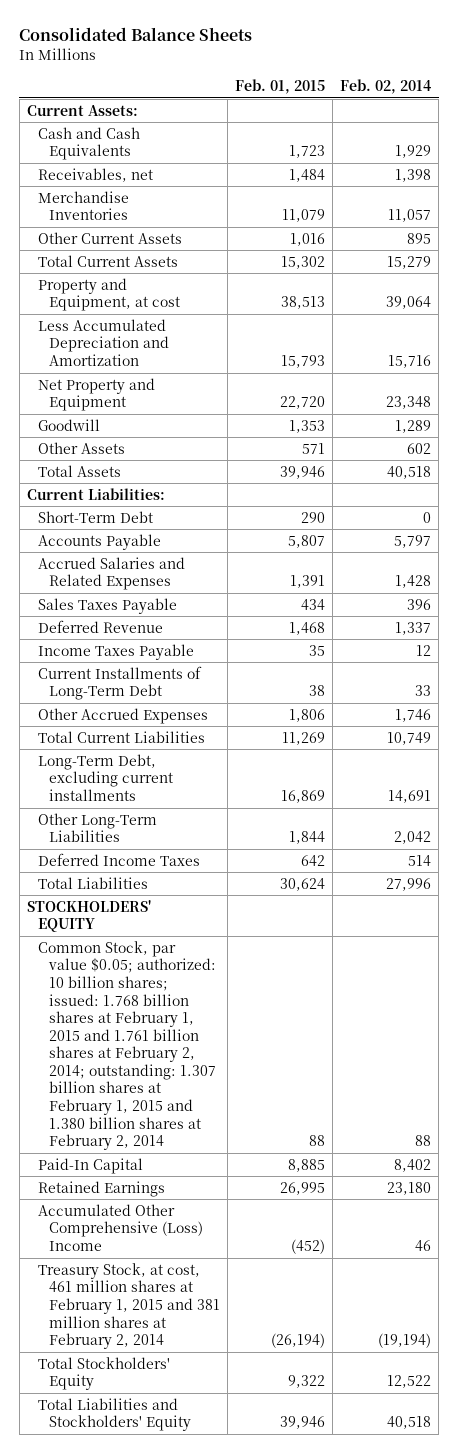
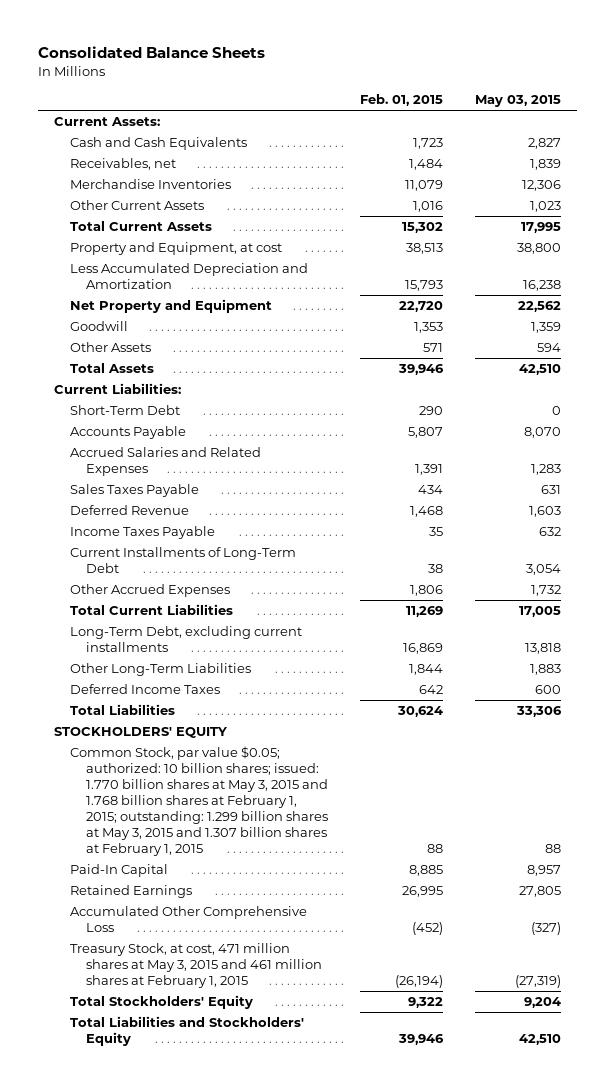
- | Feb. 01, 2015 | Feb. 02, 2014
+ | Feb. 01, 2015 | May 03, 2015
- Common Stock, par value $0.05; authorized: 10 billion shares; issued: 1.768 billion shares at February 1, 2015 and 1.761 billion shares at February 2, 2014; outstanding: 1.307 billion shares at February 1, 2015 and 1.380 billion shares at February 2, 2014 | 88 | 88
+ Common Stock, par value $0.05; authorized: 10 billion shares; issued: 1.770 billion shares at May 3, 2015 and 1.768 billion shares at February 1, 2015; outstanding: 1.299 billion shares at May 3, 2015 and 1.307 billion shares at February 1, 2015 | 88 | 88
- Accumulated Other Comprehensive (Loss) Income | (452) | 46
- Treasury Stock, at cost, 461 million shares at February 1, 2015 and 381 million shares at February 2, 2014 | (26,194) | (19,194)
+ Accumulated Other Comprehensive Loss | (452) | (327)
+ Treasury Stock, at cost, 471 million shares at May 3, 2015 and 461 million shares at February 1, 2015 | (26,194) | (27,319)

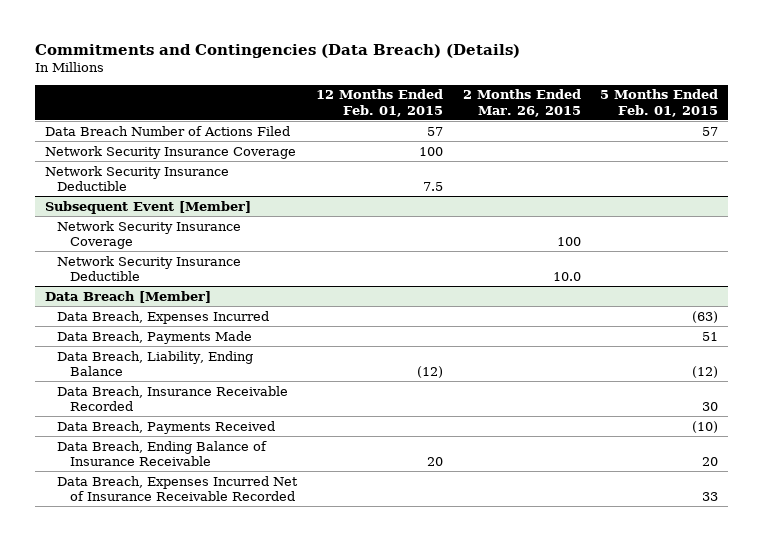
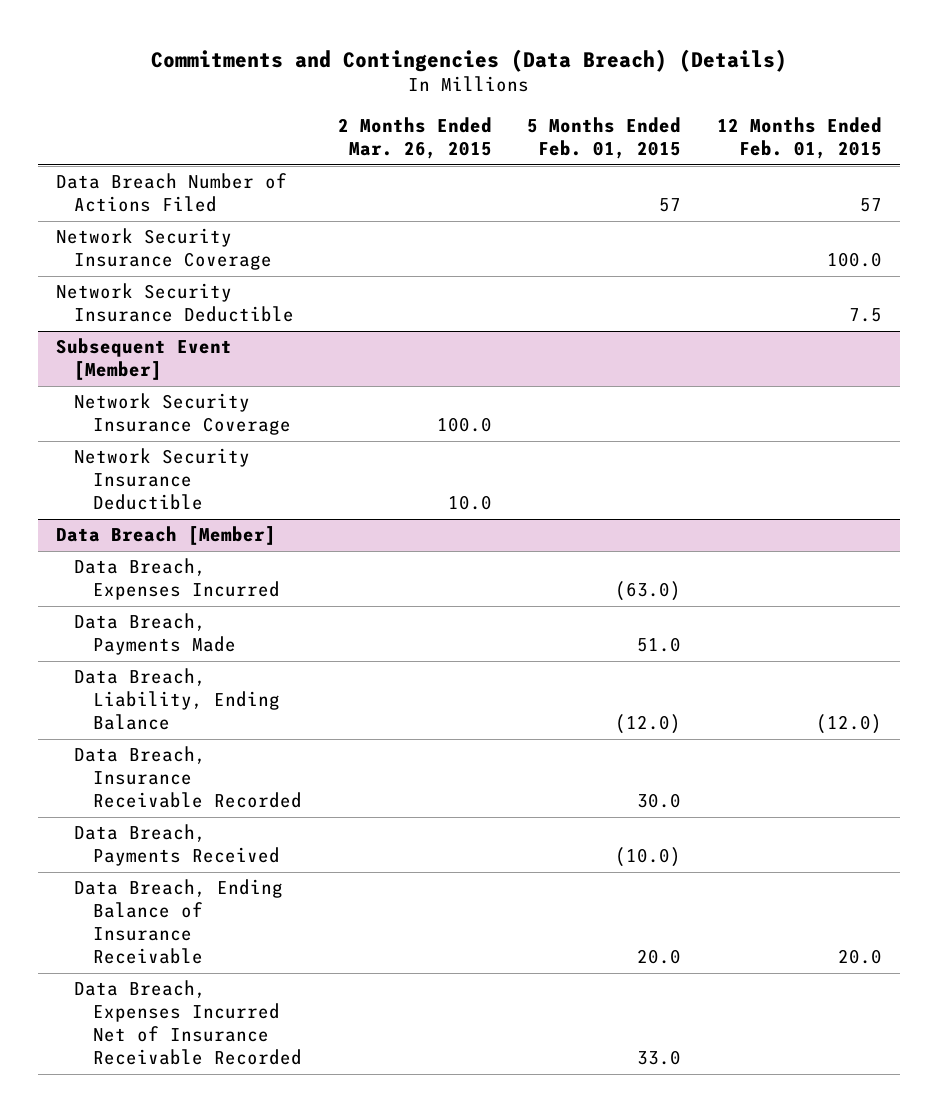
- | 12 Months Ended Feb. 01, 2015 | 2 Months Ended Mar. 26, 2015 | 5 Months Ended Feb. 01, 2015
+ | 2 Months Ended Mar. 26, 2015 | 5 Months Ended Feb. 01, 2015 | 12 Months Ended Feb. 01, 2015
- Network Security Insurance Coverage | 100 | |
+ Network Security Insurance Coverage | | | 100.0
@ Subsequent Event [Member]
- Network Security Insurance Coverage | | 100 |
+ Network Security Insurance Coverage | 100.0 | |
@ Data Breach [Member]
- Data Breach, Expenses Incurred | | | (63)
- Data Breach, Payments Made | | | 51
- Data Breach, Liability, Ending Balance | (12) | | (12)
- Data Breach, Insurance Receivable Recorded | | | 30
- Data Breach, Payments Received | | | (10)
- Data Breach, Ending Balance of Insurance Receivable | 20 | | 20
- Data Breach, Expenses Incurred Net of Insurance Receivable Recorded | | | 33
+ Data Breach, Expenses Incurred | | (63.0) |
+ Data Breach, Payments Made | | 51.0 |
+ Data Breach, Liability, Ending Balance | | (12.0) | (12.0)
+ Data Breach, Insurance Receivable Recorded | | 30.0 |
+ Data Breach, Payments Received | | (10.0) |
+ Data Breach, Ending Balance of Insurance Receivable | | 20.0 | 20.0
+ Data Breach, Expenses Incurred Net of Insurance Receivable Recorded | | 33.0 |

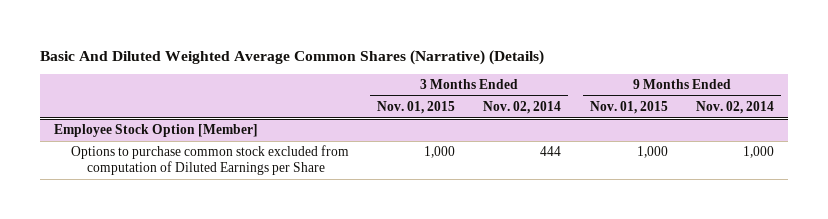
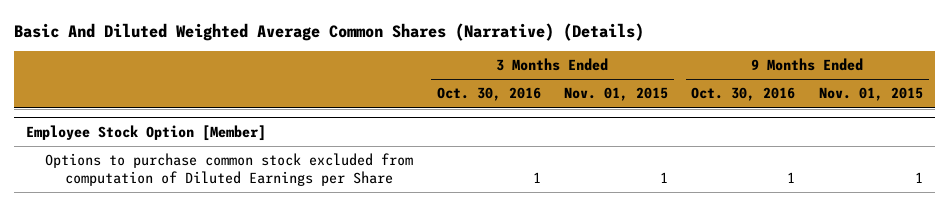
- | 3 Months Ended Nov. 01, 2015 | 3 Months Ended Nov. 02, 2014 | 9 Months Ended Nov. 01, 2015 | 9 Months Ended Nov. 02, 2014
+ | 3 Months Ended Oct. 30, 2016 | 3 Months Ended Nov. 01, 2015 | 9 Months Ended Oct. 30, 2016 | 9 Months Ended Nov. 01, 2015
@ Employee Stock Option [Member]
- Options to purchase common stock excluded from computation of Diluted Earnings per Share | 1,000 | 444 | 1,000 | 1,000
+ Options to purchase common stock excluded from computation of Diluted Earnings per Share | 1 | 1 | 1 | 1

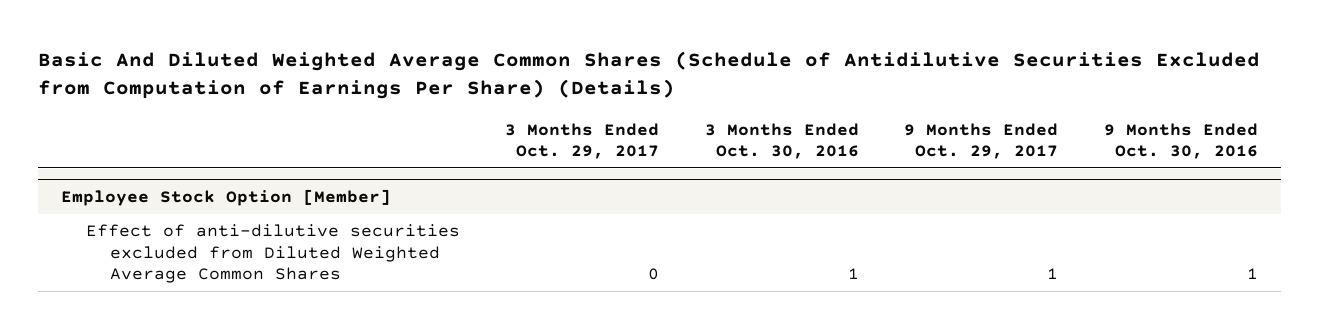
- Basic And Diluted Weighted Average Common Shares (Narrative) (Details)
+ Basic And Diluted Weighted Average Common Shares (Schedule of Antidilutive Securities Excluded from Computation of Earnings Per Share) (Details)
- | 3 Months Ended Oct. 30, 2016 | 3 Months Ended Nov. 01, 2015 | 9 Months Ended Oct. 30, 2016 | 9 Months Ended Nov. 01, 2015
+ | 3 Months Ended Oct. 29, 2017 | 3 Months Ended Oct. 30, 2016 | 9 Months Ended Oct. 29, 2017 | 9 Months Ended Oct. 30, 2016
@ Employee Stock Option [Member]
- Options to purchase common stock excluded from computation of Diluted Earnings per Share | 1 | 1 | 1 | 1
+ Effect of anti-dilutive securities excluded from Diluted Weighted Average Common Shares | 0 | 1 | 1 | 1

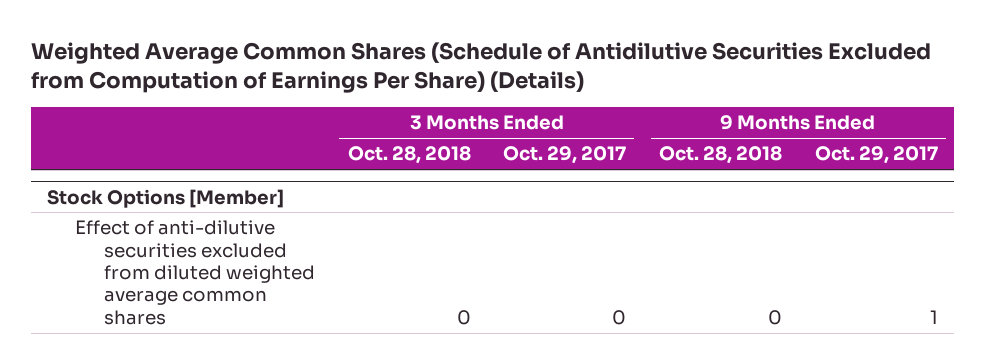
- Basic And Diluted Weighted Average Common Shares (Schedule of Antidilutive Securities Excluded from Computation of Earnings Per Share) (Details)
+ Weighted Average Common Shares (Schedule of Antidilutive Securities Excluded from Computation of Earnings Per Share) (Details)
- | 3 Months Ended Oct. 29, 2017 | 3 Months Ended Oct. 30, 2016 | 9 Months Ended Oct. 29, 2017 | 9 Months Ended Oct. 30, 2016
+ | 3 Months Ended Oct. 28, 2018 | 3 Months Ended Oct. 29, 2017 | 9 Months Ended Oct. 28, 2018 | 9 Months Ended Oct. 29, 2017
- Employee Stock Option [Member]
- Effect of anti-dilutive securities excluded from Diluted Weighted Average Common Shares | 0 | 1 | 1 | 1
+ Stock Options [Member]
+ Effect of anti-dilutive securities excluded from diluted weighted average common shares | 0 | 0 | 0 | 1

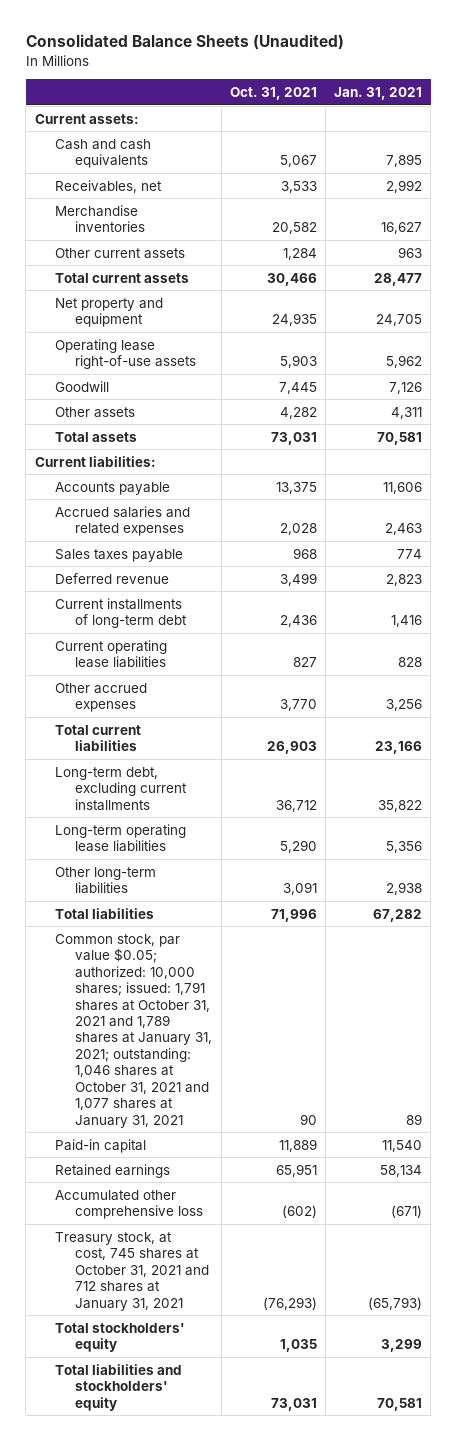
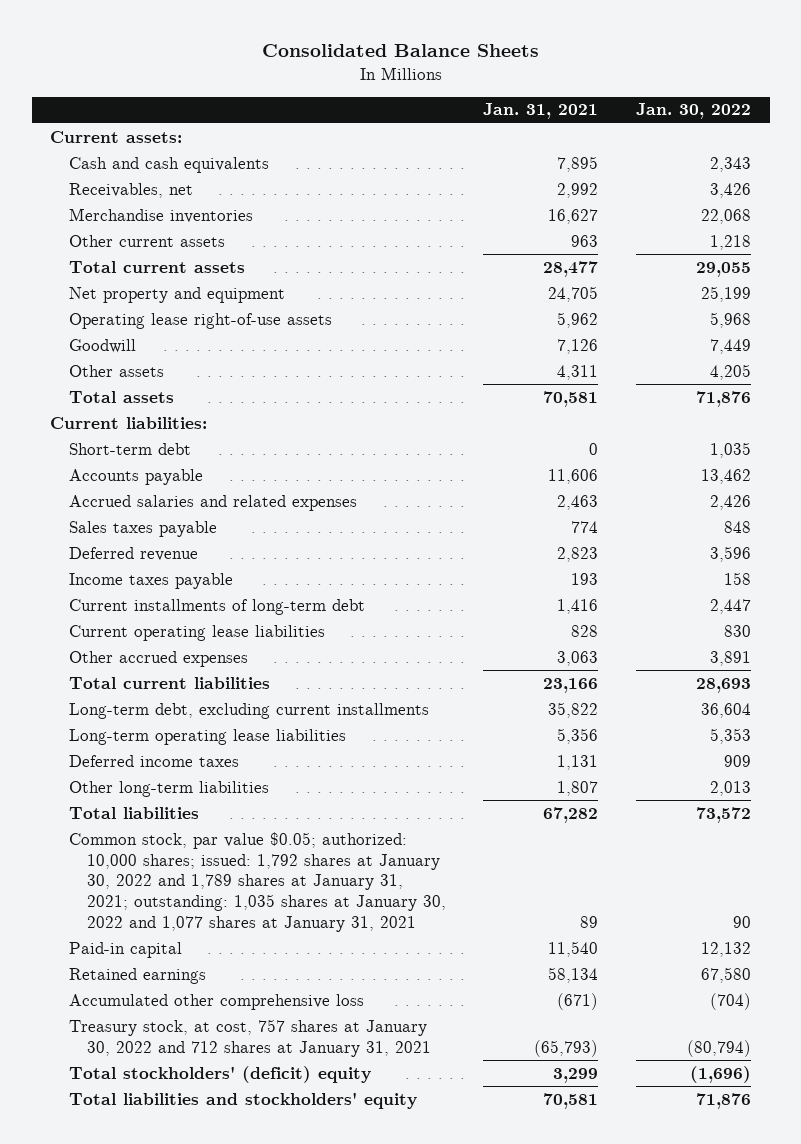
- Consolidated Balance Sheets (Unaudited)
+ Consolidated Balance Sheets
- | Oct. 31, 2021 | Jan. 31, 2021
+ | Jan. 31, 2021 | Jan. 30, 2022
+ Short-term debt | 0 | 1,035
+ Income taxes payable | 193 | 158
- Other accrued expenses | 3,770 | 3,256
+ Other accrued expenses | 3,063 | 3,891
- Other long-term liabilities | 3,091 | 2,938
+ Deferred income taxes | 1,131 | 909
+ Other long-term liabilities | 1,807 | 2,013
- Common stock, par value $0.05; authorized: 10,000 shares; issued: 1,791 shares at October 31, 2021 and 1,789 shares at January 31, 2021; outstanding: 1,046 shares at October 31, 2021 and 1,077 shares at January 31, 2021 | 90 | 89
+ Common stock, par value $0.05; authorized: 10,000 shares; issued: 1,792 shares at January 30, 2022 and 1,789 shares at January 31, 2021; outstanding: 1,035 shares at January 30, 2022 and 1,077 shares at January 31, 2021 | 89 | 90
- Treasury stock, at cost, 745 shares at October 31, 2021 and 712 shares at January 31, 2021 | (76,293) | (65,793)
- Total stockholders' equity | 1,035 | 3,299
+ Treasury stock, at cost, 757 shares at January 30, 2022 and 712 shares at January 31, 2021 | (65,793) | (80,794)
+ Total stockholders' (deficit) equity | 3,299 | (1,696)

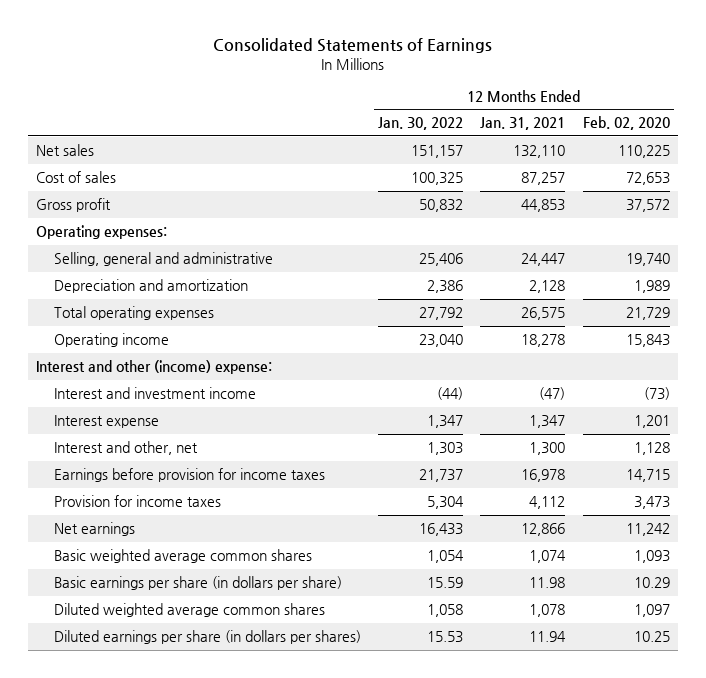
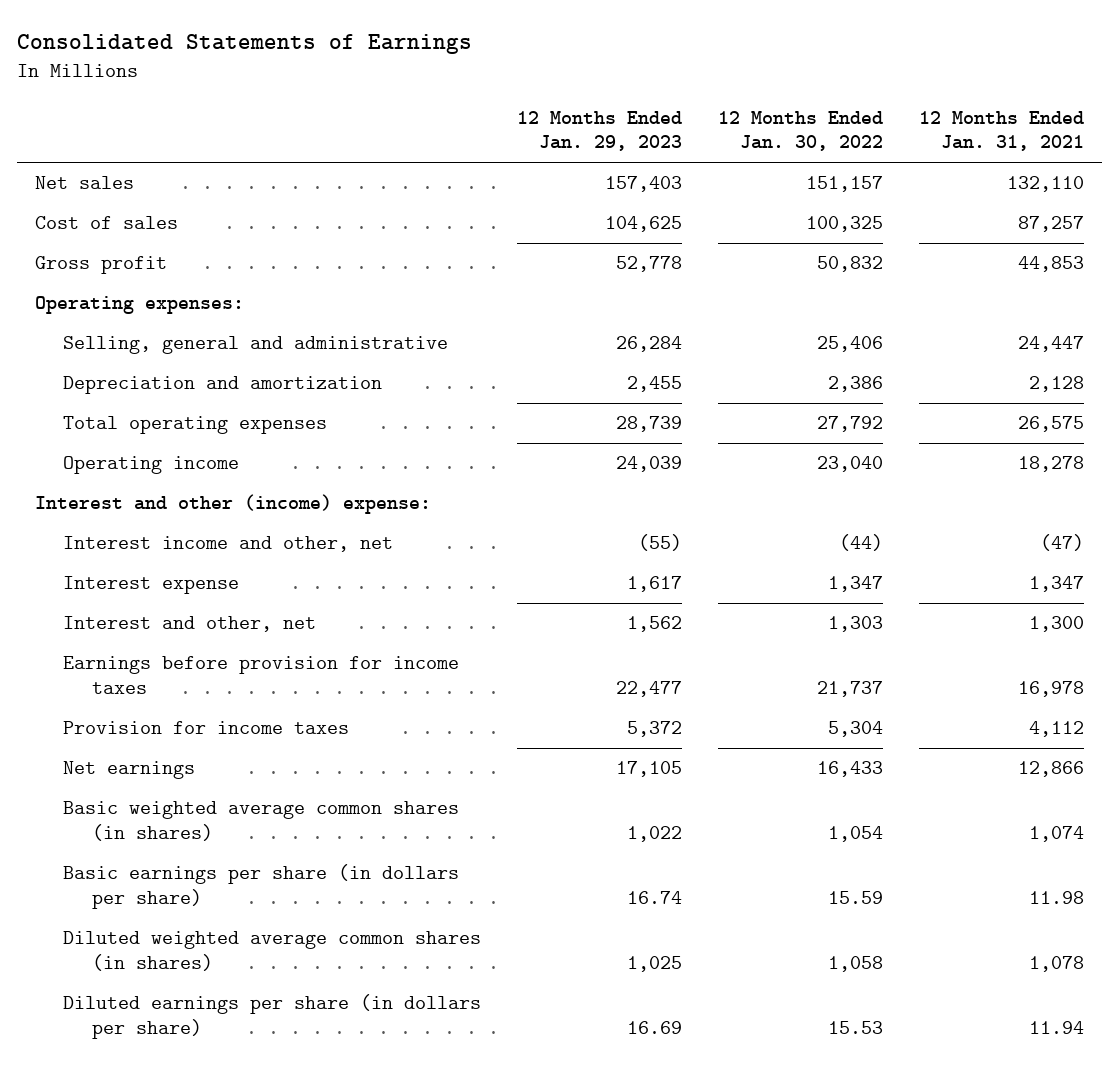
- | 12 Months Ended Jan. 30, 2022 | 12 Months Ended Jan. 31, 2021 | 12 Months Ended Feb. 02, 2020
+ | 12 Months Ended Jan. 29, 2023 | 12 Months Ended Jan. 30, 2022 | 12 Months Ended Jan. 31, 2021
- Interest and investment income | (44) | (47) | (73)
+ Interest income and other, net | (55) | (44) | (47)
- Basic weighted average common shares | 1,054 | 1,074 | 1,093
+ Basic weighted average common shares (in shares) | 1,022 | 1,054 | 1,074
- Diluted weighted average common shares | 1,058 | 1,078 | 1,097
- Diluted earnings per share (in dollars per shares) | 15.53 | 11.94 | 10.25
+ Diluted weighted average common shares (in shares) | 1,025 | 1,058 | 1,078
+ Diluted earnings per share (in dollars per share) | 16.69 | 15.53 | 11.94

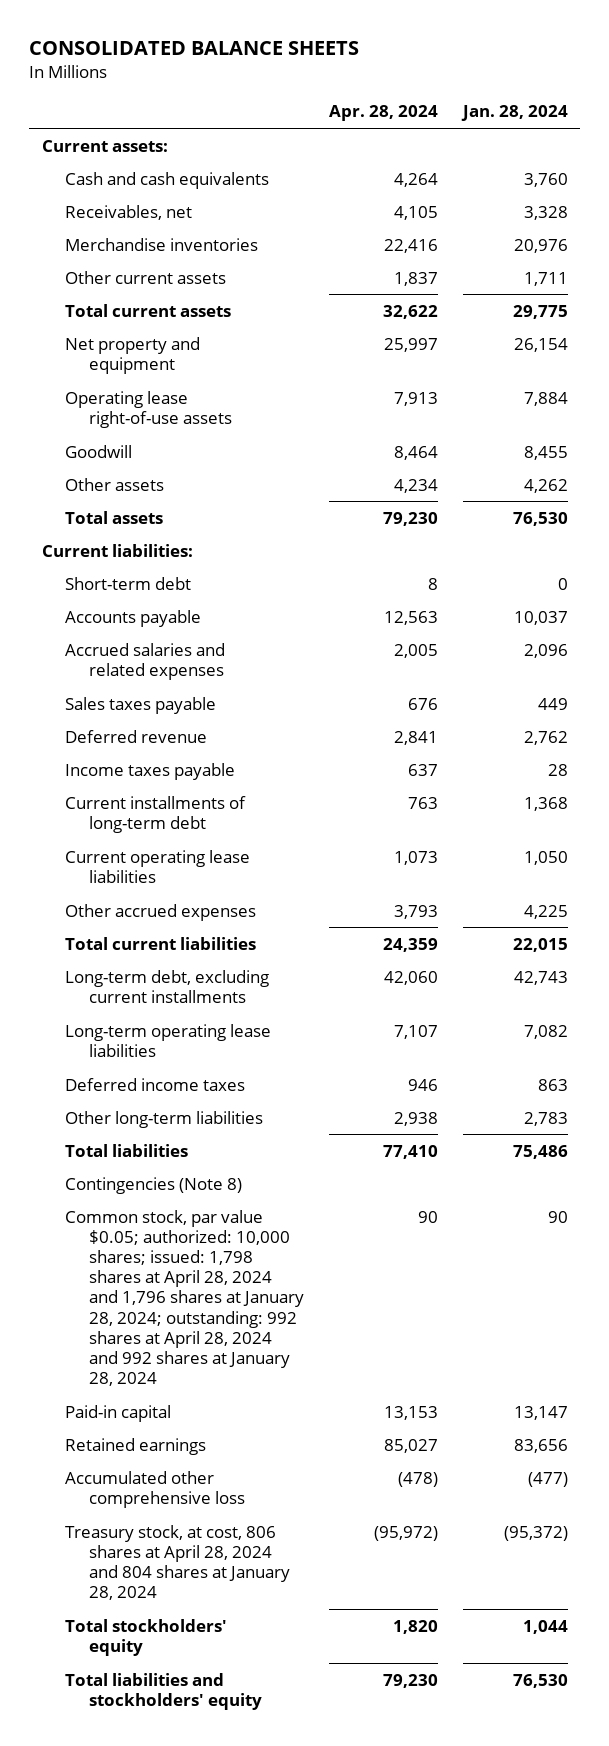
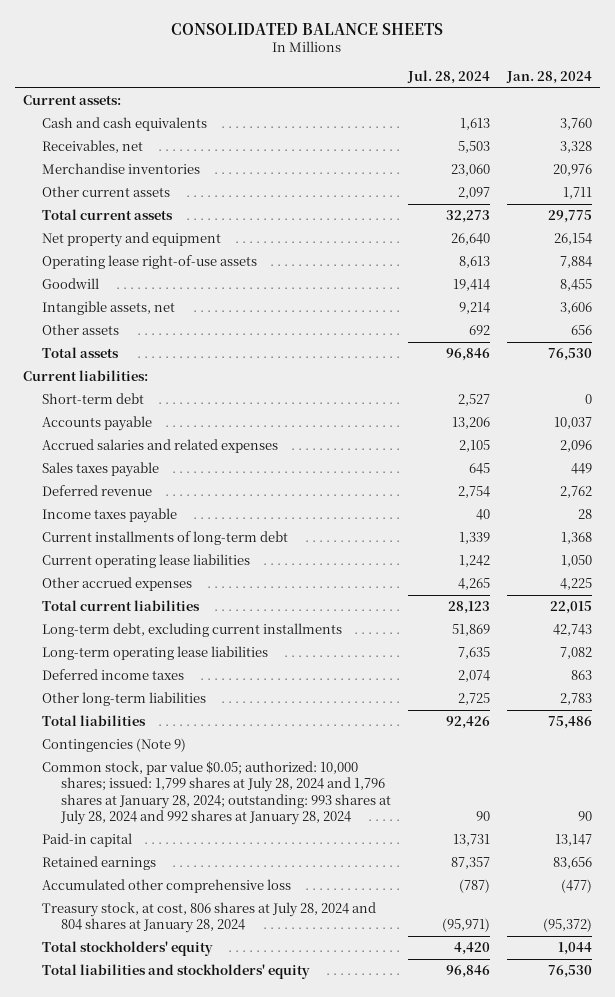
- | Apr. 28, 2024 | Jan. 28, 2024
+ | Jul. 28, 2024 | Jan. 28, 2024
- Other assets | 4,234 | 4,262
+ Intangible assets, net | 9,214 | 3,606
+ Other assets | 692 | 656
- Contingencies (Note 8)
- Common stock, par value $0.05; authorized: 10,000 shares; issued: 1,798 shares at April 28, 2024 and 1,796 shares at January 28, 2024; outstanding: 992 shares at April 28, 2024 and 992 shares at January 28, 2024 | 90 | 90
+ Contingencies (Note 9)
+ Common stock, par value $0.05; authorized: 10,000 shares; issued: 1,799 shares at July 28, 2024 and 1,796 shares at January 28, 2024; outstanding: 993 shares at July 28, 2024 and 992 shares at January 28, 2024 | 90 | 90
- Treasury stock, at cost, 806 shares at April 28, 2024 and 804 shares at January 28, 2024 | (95,972) | (95,372)
+ Treasury stock, at cost, 806 shares at July 28, 2024 and 804 shares at January 28, 2024 | (95,971) | (95,372)

